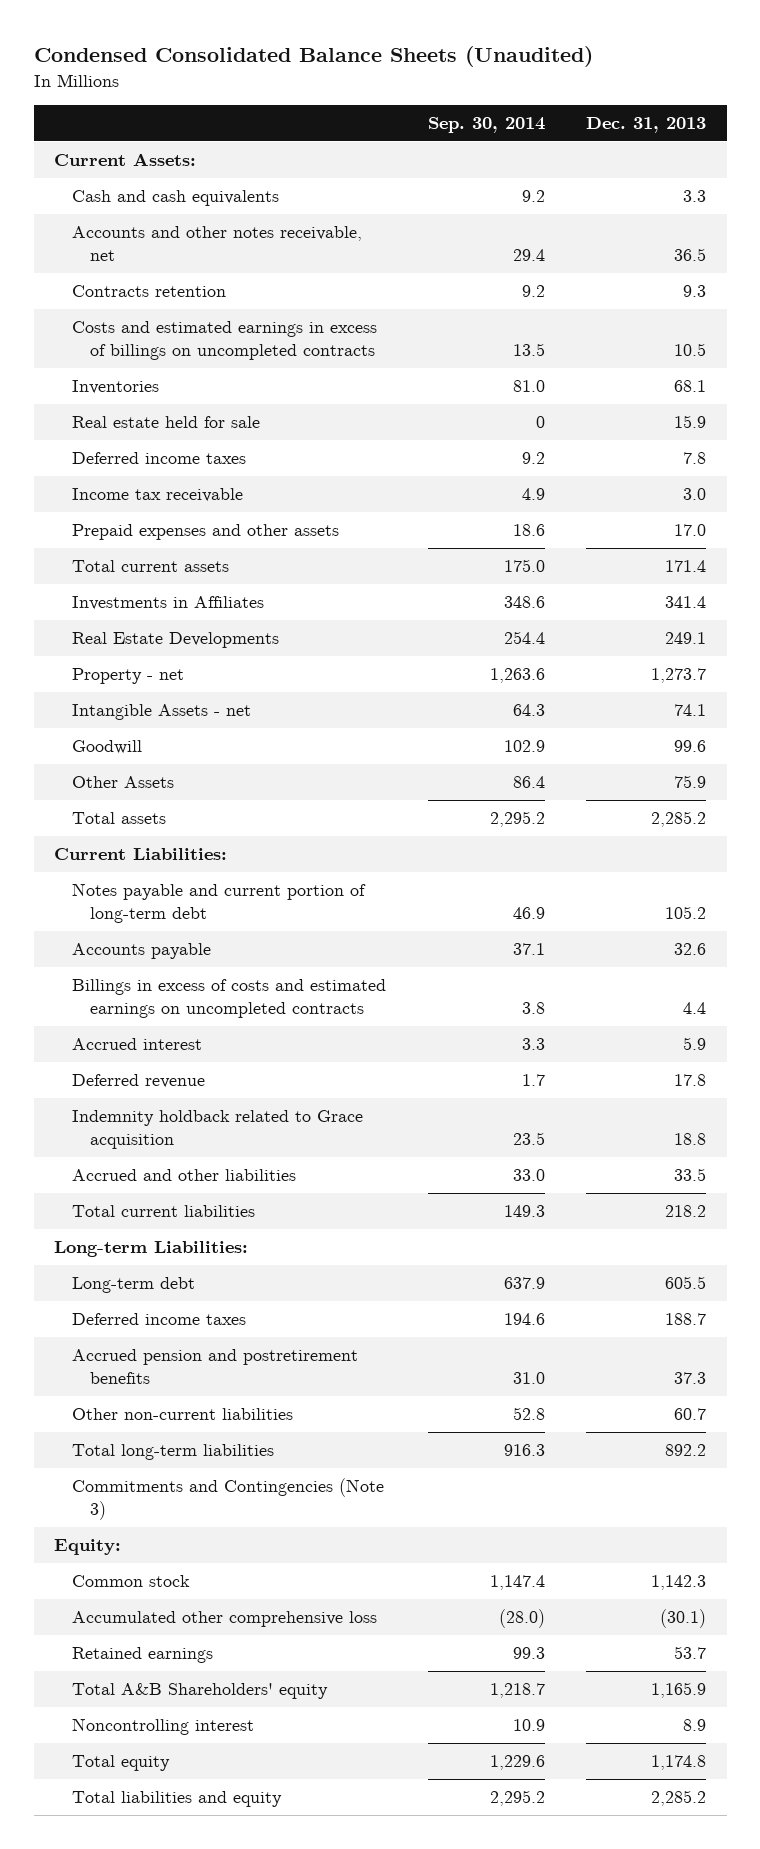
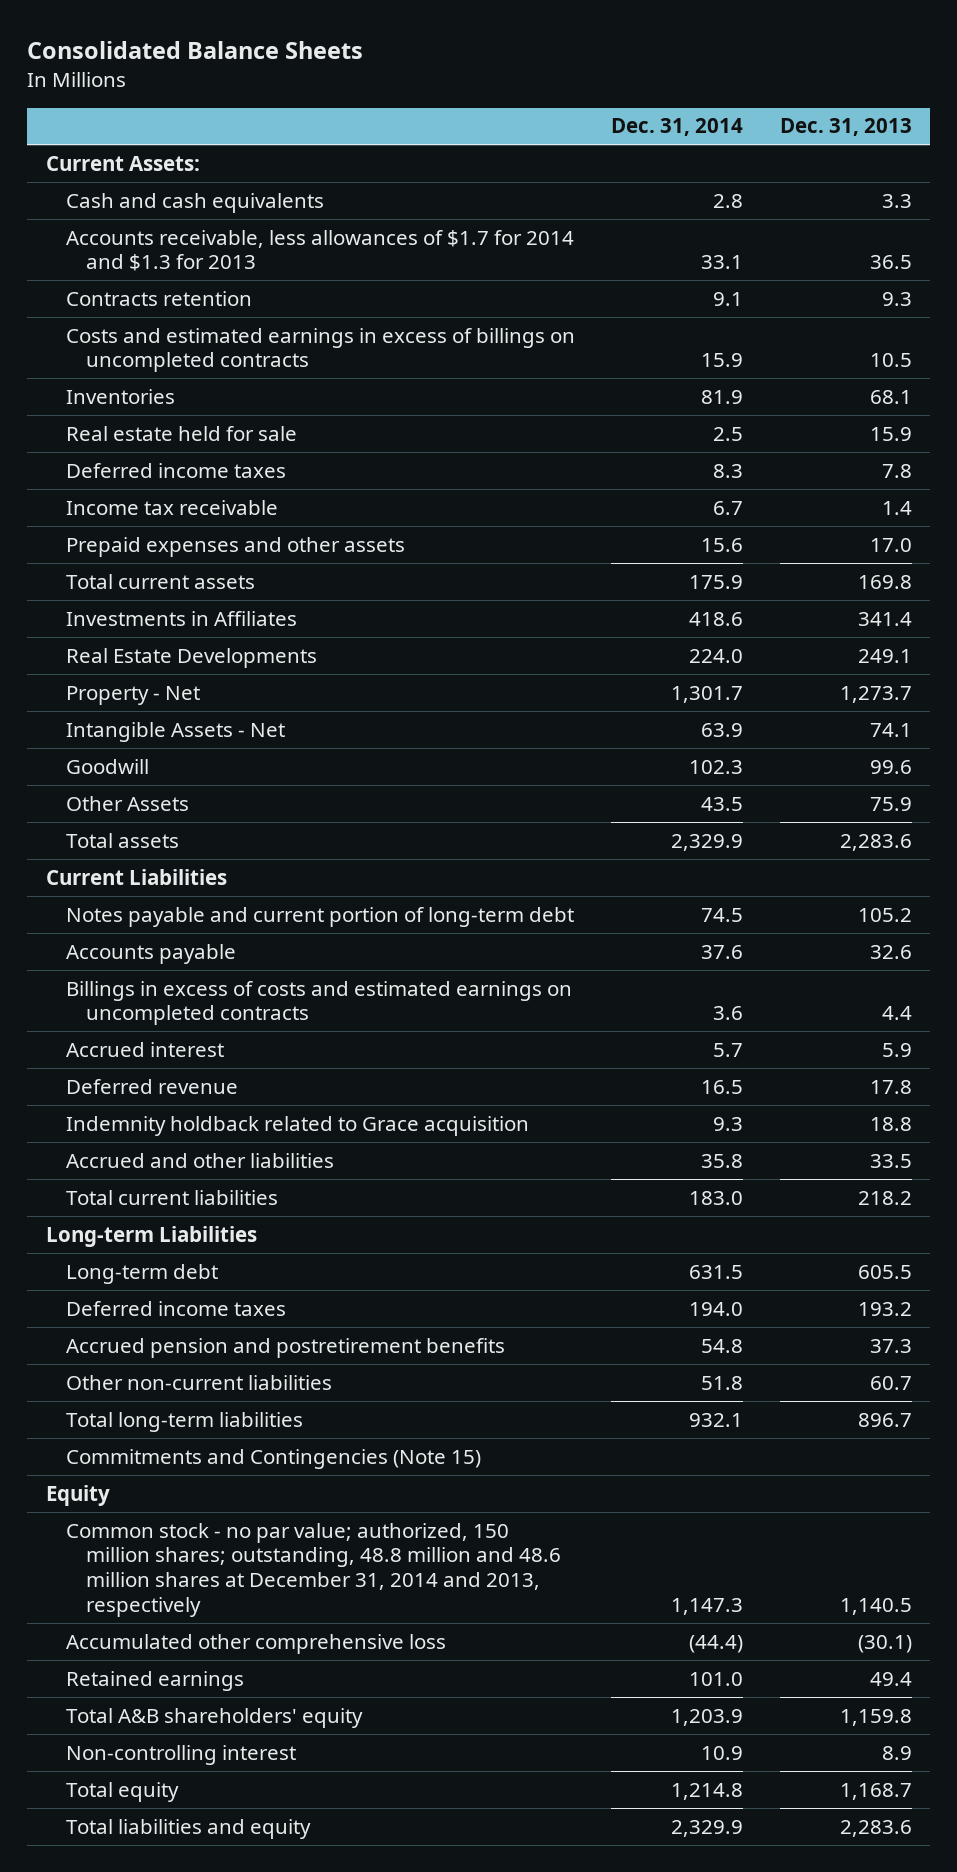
- Condensed Consolidated Balance Sheets (Unaudited)
+ Consolidated Balance Sheets
- | Sep. 30, 2014 | Dec. 31, 2013
+ | Dec. 31, 2014 | Dec. 31, 2013
- Accounts and other notes receivable, net | 29.4 | 36.5
+ Accounts receivable, less allowances of $1.7 for 2014 and $1.3 for 2013 | 33.1 | 36.5
- Income tax receivable | 4.9 | 3.0
+ Income tax receivable | 6.7 | 1.4
- Total current assets | 175.0 | 171.4
+ Total current assets | 175.9 | 169.8
- Property - net | 1,263.6 | 1,273.7
- Intangible Assets - net | 64.3 | 74.1
+ Property - Net | 1,301.7 | 1,273.7
+ Intangible Assets - Net | 63.9 | 74.1
- Total assets | 2,295.2 | 2,285.2
- Current Liabilities:
+ Total assets | 2,329.9 | 2,283.6
+ Current Liabilities
- Long-term Liabilities:
+ Long-term Liabilities
- Deferred income taxes | 194.6 | 188.7
+ Deferred income taxes | 194.0 | 193.2
- Total long-term liabilities | 916.3 | 892.2
- Commitments and Contingencies (Note 3)
- Equity:
- Common stock | 1,147.4 | 1,142.3
+ Total long-term liabilities | 932.1 | 896.7
+ Commitments and Contingencies (Note 15)
+ Equity
+ Common stock - no par value; authorized, 150 million shares; outstanding, 48.8 million and 48.6 million shares at December 31, 2014 and 2013, respectively | 1,147.3 | 1,140.5
- Retained earnings | 99.3 | 53.7
- Total A&B Shareholders' equity | 1,218.7 | 1,165.9
- Noncontrolling interest | 10.9 | 8.9
- Total equity | 1,229.6 | 1,174.8
- Total liabilities and equity | 2,295.2 | 2,285.2
+ Retained earnings | 101.0 | 49.4
+ Total A&B shareholders' equity | 1,203.9 | 1,159.8
+ Non-controlling interest | 10.9 | 8.9
+ Total equity | 1,214.8 | 1,168.7
+ Total liabilities and equity | 2,329.9 | 2,283.6

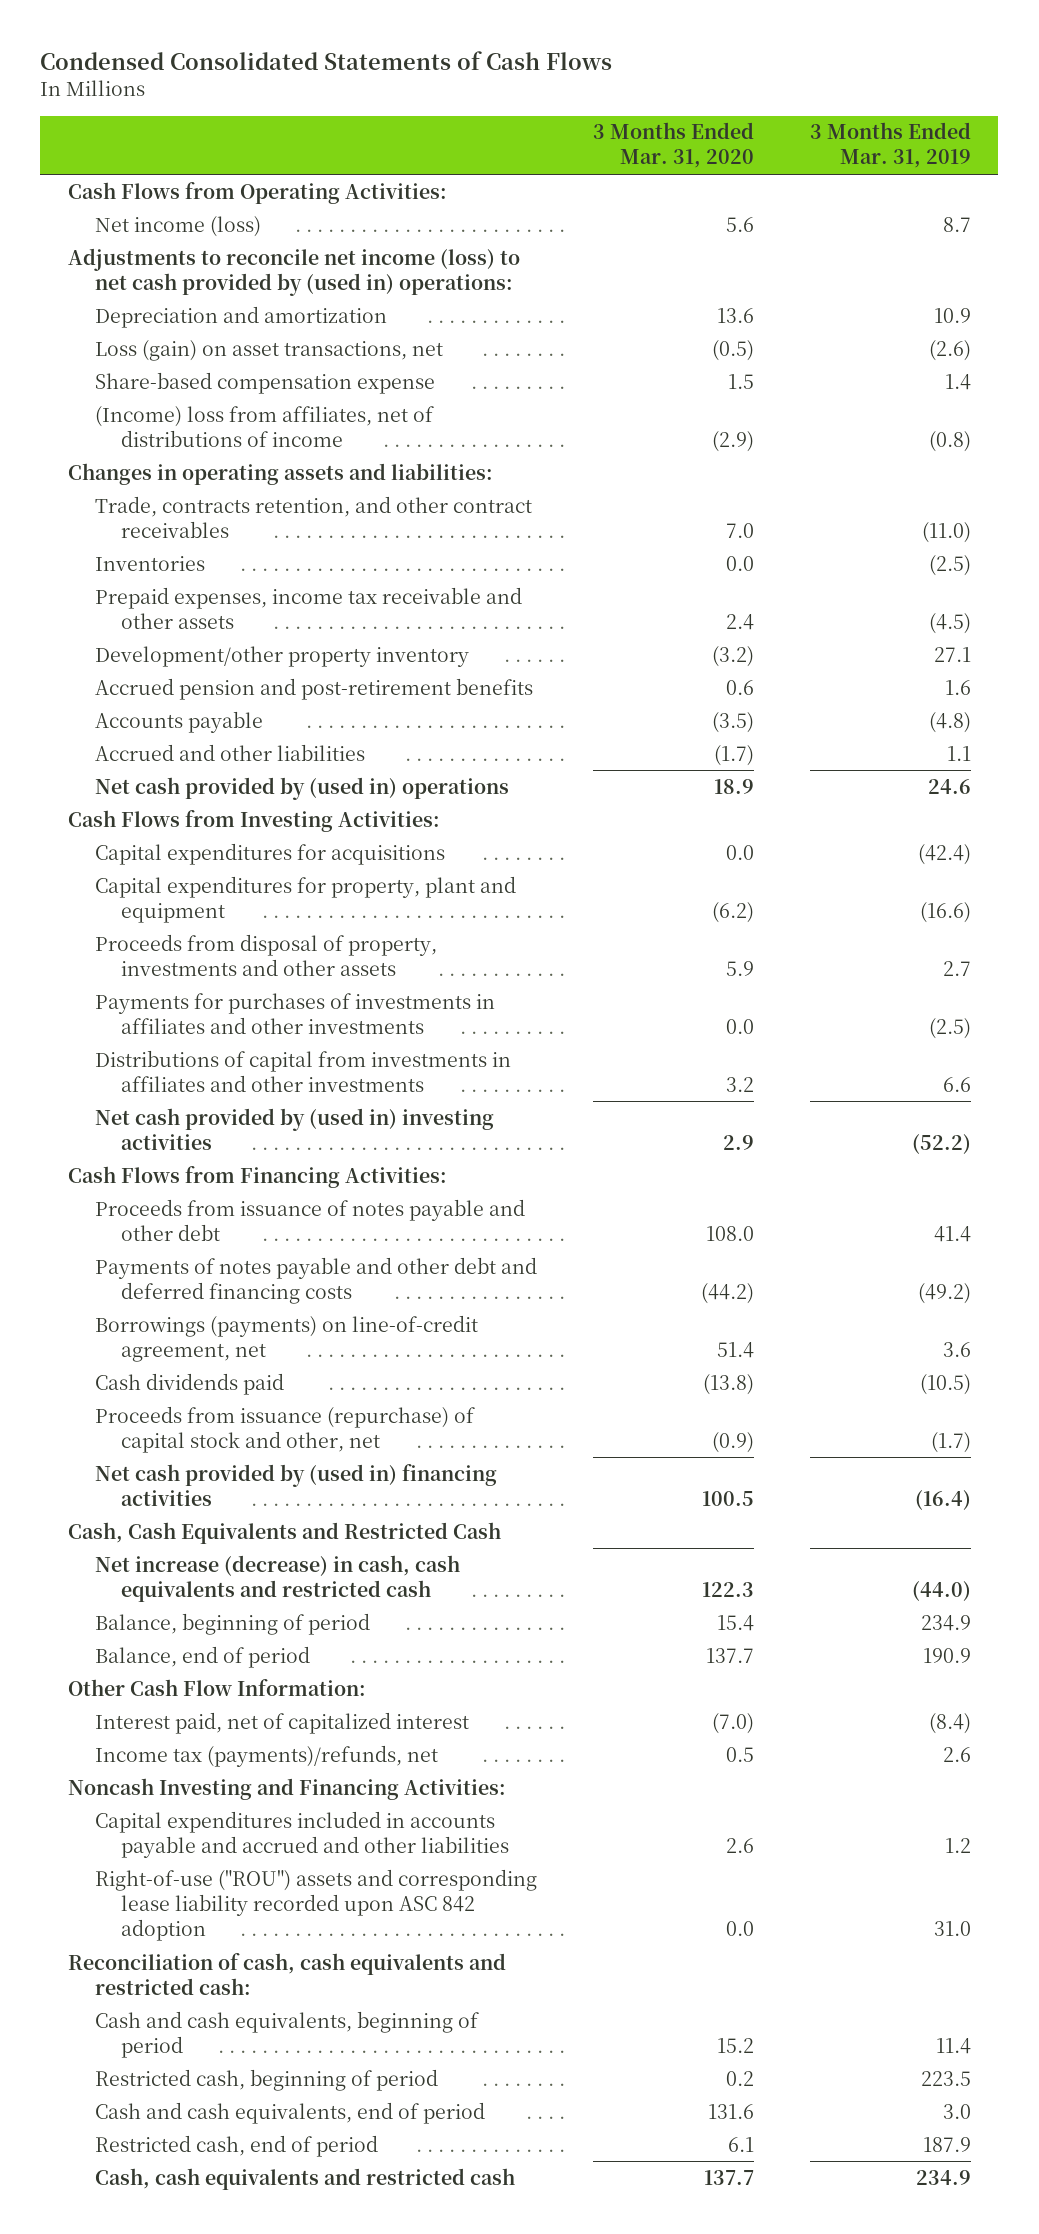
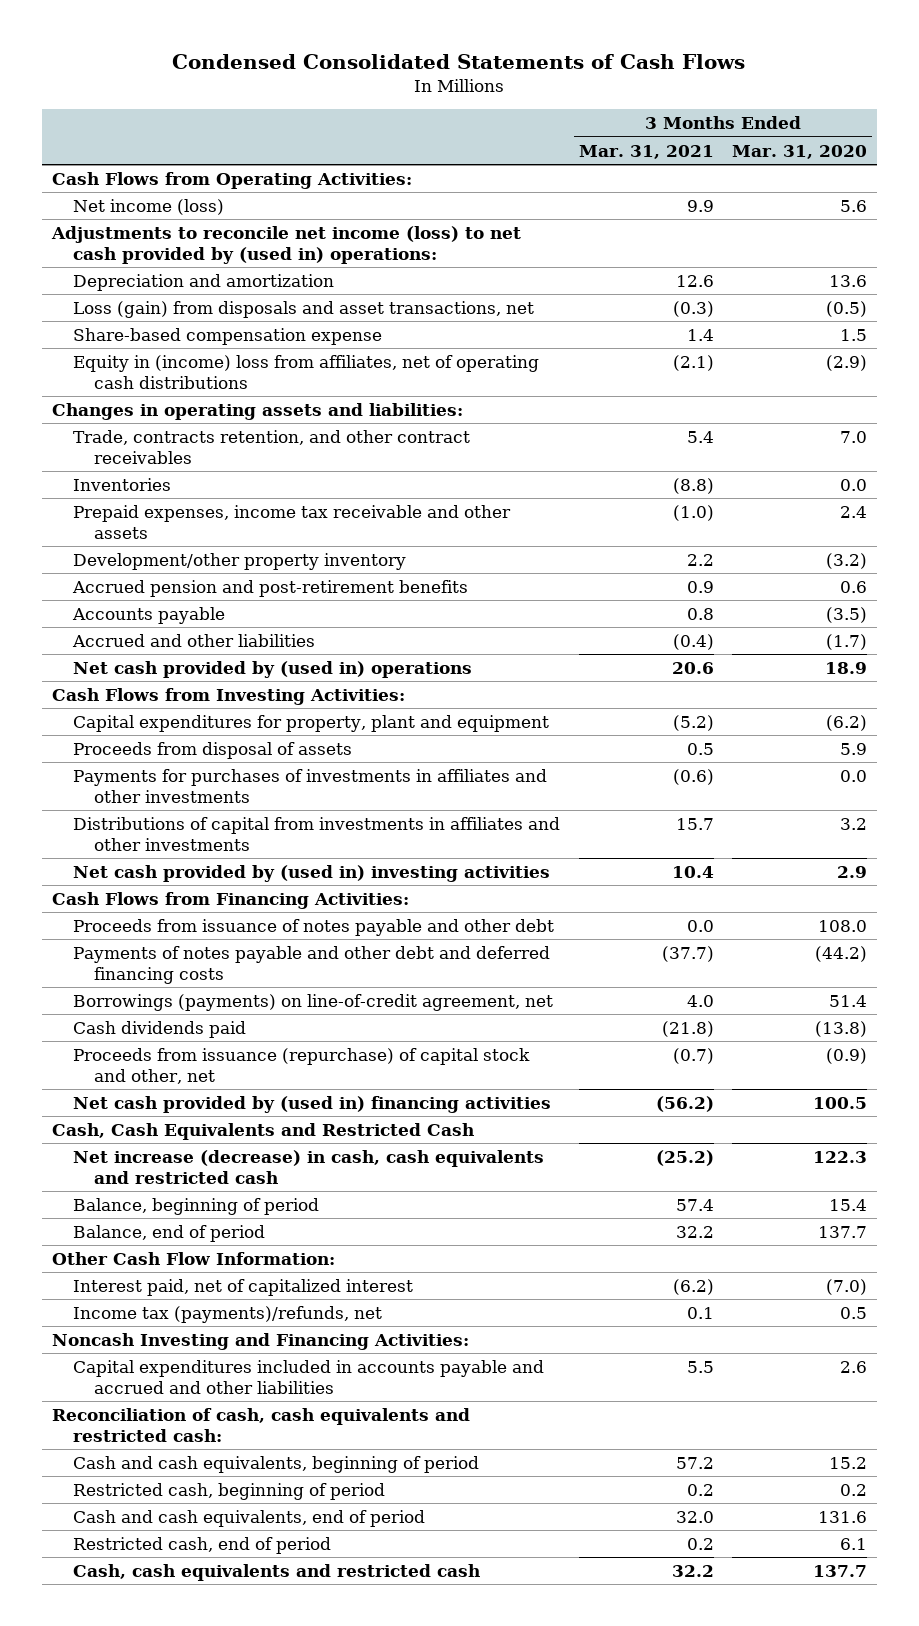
- | 3 Months Ended Mar. 31, 2020 | 3 Months Ended Mar. 31, 2019
+ | 3 Months Ended Mar. 31, 2021 | 3 Months Ended Mar. 31, 2020
- Loss (gain) on asset transactions, net | (0.5) | (2.6)
+ Loss (gain) from disposals and asset transactions, net | (0.3) | (0.5)
- (Income) loss from affiliates, net of distributions of income | (2.9) | (0.8)
+ Equity in (income) loss from affiliates, net of operating cash distributions | (2.1) | (2.9)
- Capital expenditures for acquisitions | 0.0 | (42.4)
- Proceeds from disposal of property, investments and other assets | 5.9 | 2.7
+ Proceeds from disposal of assets | 0.5 | 5.9
- Right-of-use ("ROU") assets and corresponding lease liability recorded upon ASC 842 adoption | 0.0 | 31.0

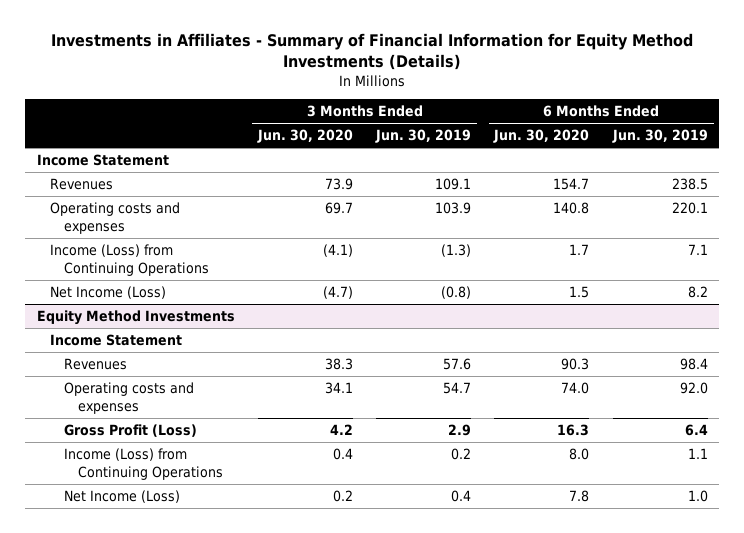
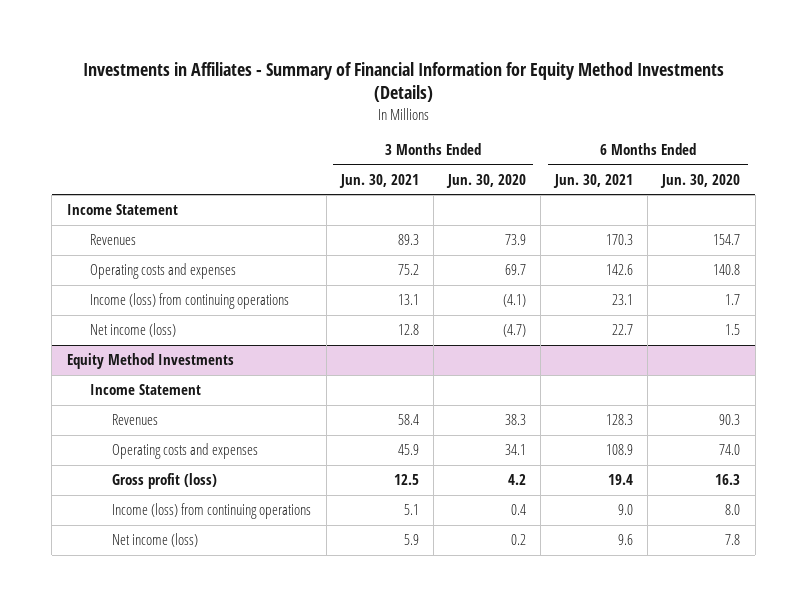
- | 3 Months Ended Jun. 30, 2020 | 3 Months Ended Jun. 30, 2019 | 6 Months Ended Jun. 30, 2020 | 6 Months Ended Jun. 30, 2019
+ | 3 Months Ended Jun. 30, 2021 | 3 Months Ended Jun. 30, 2020 | 6 Months Ended Jun. 30, 2021 | 6 Months Ended Jun. 30, 2020
- Income (Loss) from Continuing Operations | (4.1) | (1.3) | 1.7 | 7.1
- Net Income (Loss) | (4.7) | (0.8) | 1.5 | 8.2
+ Income (loss) from continuing operations | 13.1 | (4.1) | 23.1 | 1.7
+ Net income (loss) | 12.8 | (4.7) | 22.7 | 1.5
@ Equity Method Investments
- Gross Profit (Loss) | 4.2 | 2.9 | 16.3 | 6.4
- Income (Loss) from Continuing Operations | 0.4 | 0.2 | 8.0 | 1.1
- Net Income (Loss) | 0.2 | 0.4 | 7.8 | 1.0
+ Gross profit (loss) | 12.5 | 4.2 | 19.4 | 16.3
+ Income (loss) from continuing operations | 5.1 | 0.4 | 9.0 | 8.0
+ Net income (loss) | 5.9 | 0.2 | 9.6 | 7.8

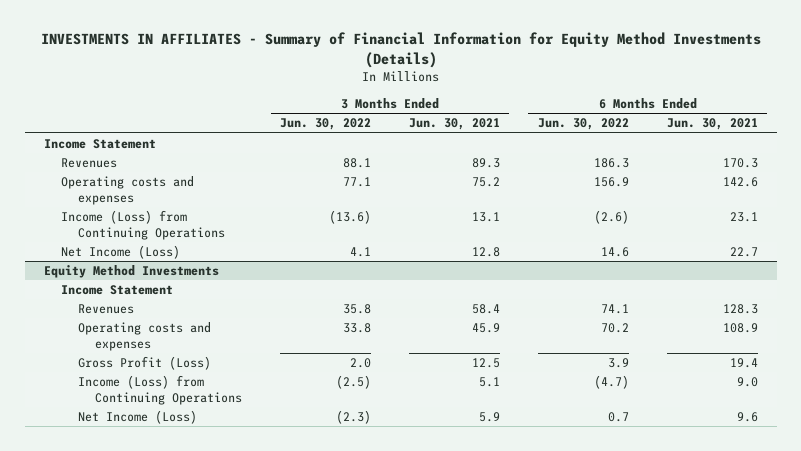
- Investments in Affiliates - Summary of Financial Information for Equity Method Investments (Details)
+ INVESTMENTS IN AFFILIATES - Summary of Financial Information for Equity Method Investments (Details)
- | 3 Months Ended Jun. 30, 2021 | 3 Months Ended Jun. 30, 2020 | 6 Months Ended Jun. 30, 2021 | 6 Months Ended Jun. 30, 2020
+ | 3 Months Ended Jun. 30, 2022 | 3 Months Ended Jun. 30, 2021 | 6 Months Ended Jun. 30, 2022 | 6 Months Ended Jun. 30, 2021
- Income (loss) from continuing operations | 13.1 | (4.1) | 23.1 | 1.7
- Net income (loss) | 12.8 | (4.7) | 22.7 | 1.5
+ Income (Loss) from Continuing Operations | (13.6) | 13.1 | (2.6) | 23.1
+ Net Income (Loss) | 4.1 | 12.8 | 14.6 | 22.7
@ Equity Method Investments
- Gross profit (loss) | 12.5 | 4.2 | 19.4 | 16.3
- Income (loss) from continuing operations | 5.1 | 0.4 | 9.0 | 8.0
- Net income (loss) | 5.9 | 0.2 | 9.6 | 7.8
+ Gross Profit (Loss) | 2.0 | 12.5 | 3.9 | 19.4
+ Income (Loss) from Continuing Operations | (2.5) | 5.1 | (4.7) | 9.0
+ Net Income (Loss) | (2.3) | 5.9 | 0.7 | 9.6

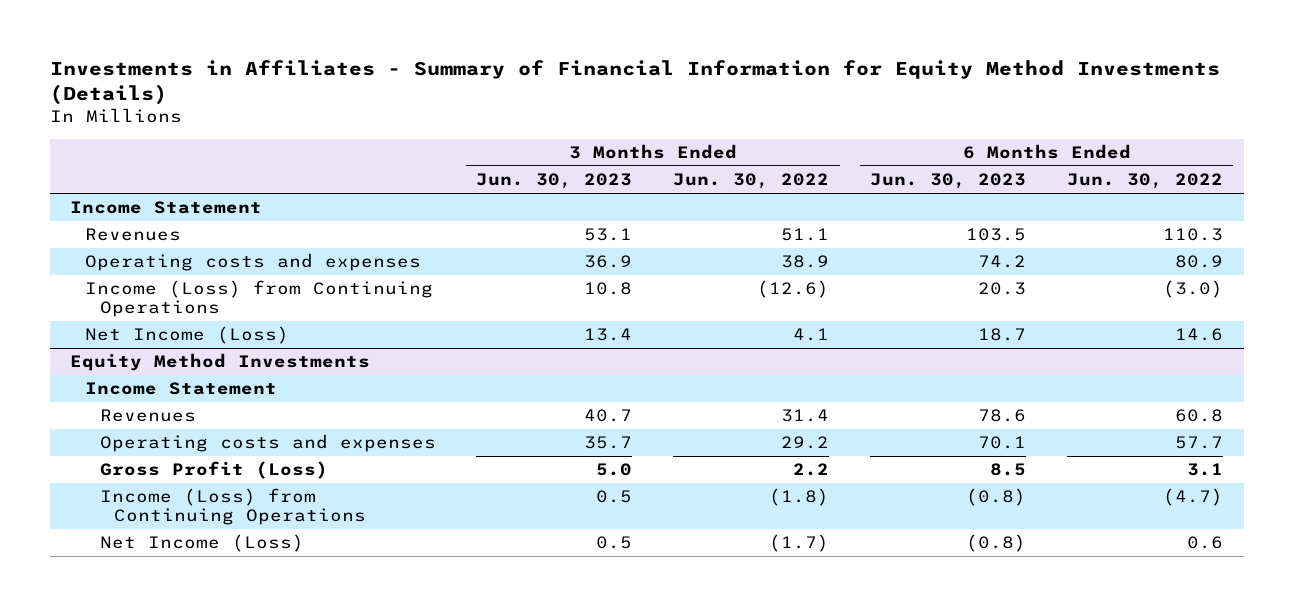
- INVESTMENTS IN AFFILIATES - Summary of Financial Information for Equity Method Investments (Details)
+ Investments in Affiliates - Summary of Financial Information for Equity Method Investments (Details)
- | 3 Months Ended Jun. 30, 2022 | 3 Months Ended Jun. 30, 2021 | 6 Months Ended Jun. 30, 2022 | 6 Months Ended Jun. 30, 2021
+ | 3 Months Ended Jun. 30, 2023 | 3 Months Ended Jun. 30, 2022 | 6 Months Ended Jun. 30, 2023 | 6 Months Ended Jun. 30, 2022
- Revenues | 88.1 | 89.3 | 186.3 | 170.3
- Operating costs and expenses | 77.1 | 75.2 | 156.9 | 142.6
- Income (Loss) from Continuing Operations | (13.6) | 13.1 | (2.6) | 23.1
+ Revenues | 53.1 | 51.1 | 103.5 | 110.3
+ Operating costs and expenses | 36.9 | 38.9 | 74.2 | 80.9
+ Income (Loss) from Continuing Operations | 10.8 | (12.6) | 20.3 | (3.0)
@ Equity Method Investments
- Revenues | 35.8 | 58.4 | 74.1 | 128.3
- Operating costs and expenses | 33.8 | 45.9 | 70.2 | 108.9
- Gross Profit (Loss) | 2.0 | 12.5 | 3.9 | 19.4
- Income (Loss) from Continuing Operations | (2.5) | 5.1 | (4.7) | 9.0
- Net Income (Loss) | (2.3) | 5.9 | 0.7 | 9.6
+ Revenues | 40.7 | 31.4 | 78.6 | 60.8
+ Operating costs and expenses | 35.7 | 29.2 | 70.1 | 57.7
+ Gross Profit (Loss) | 5.0 | 2.2 | 8.5 | 3.1
+ Income (Loss) from Continuing Operations | 0.5 | (1.8) | (0.8) | (4.7)
+ Net Income (Loss) | 0.5 | (1.7) | (0.8) | 0.6

